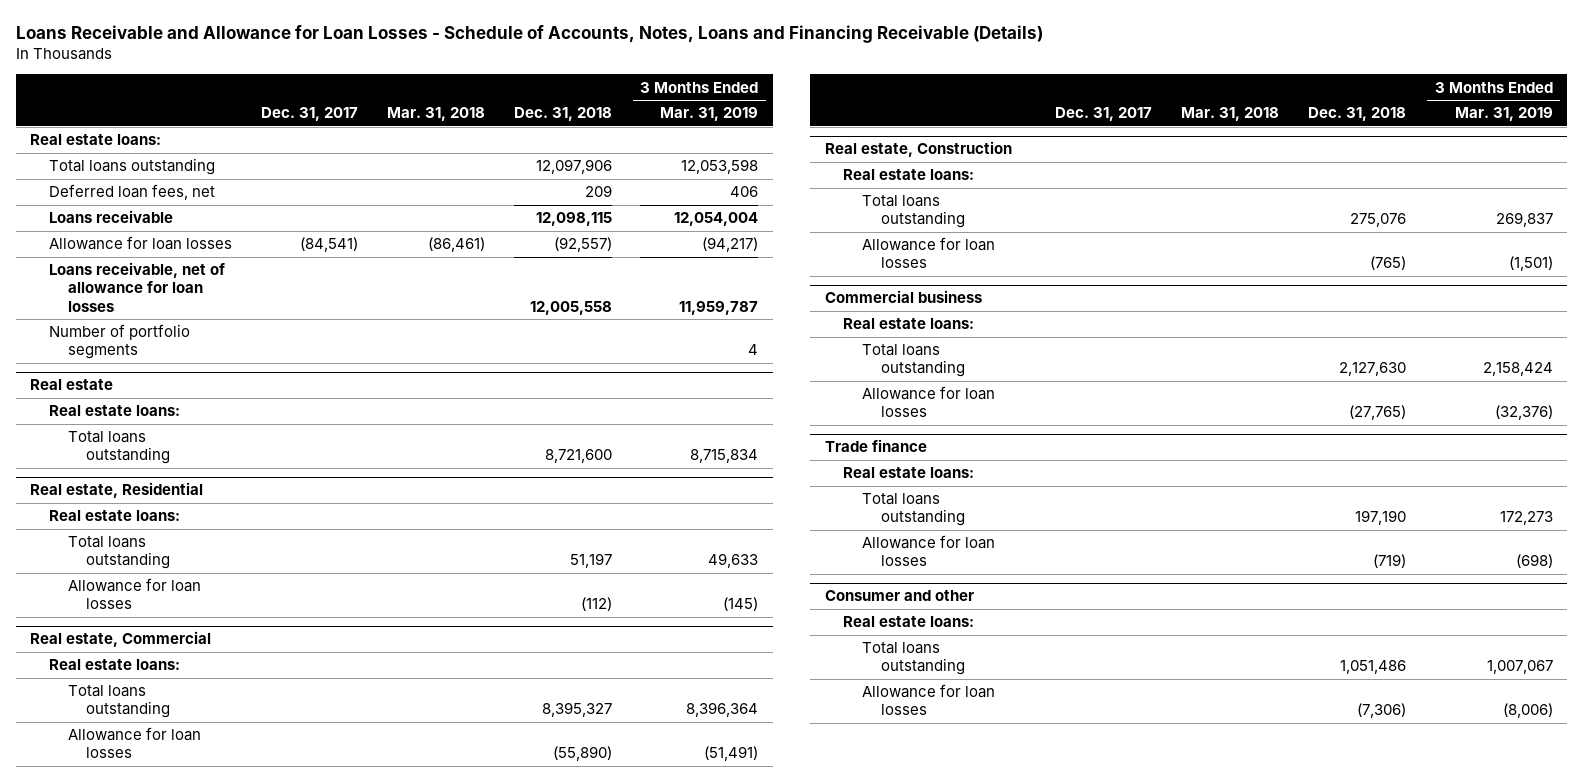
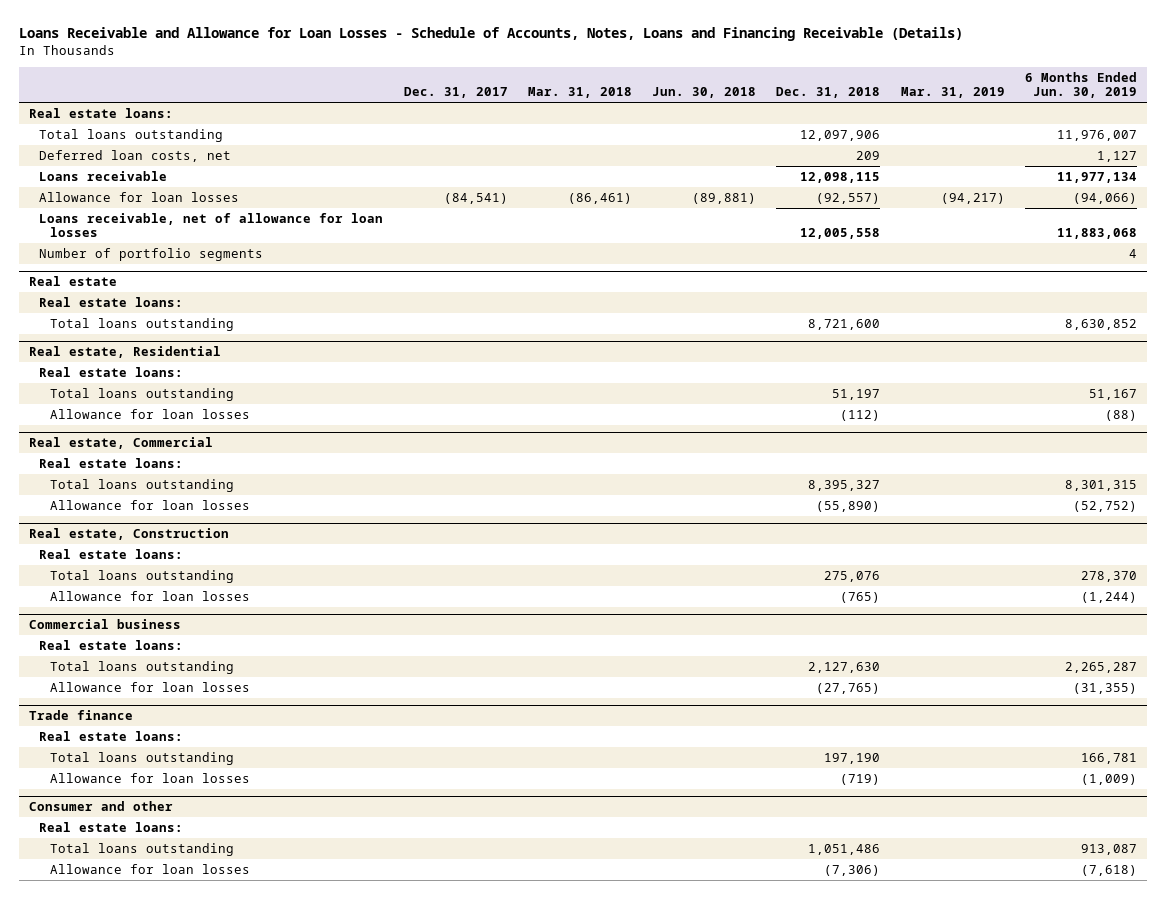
- | Dec. 31, 2017 | Mar. 31, 2018 | Dec. 31, 2018 | 3 Months Ended Mar. 31, 2019
+ | Dec. 31, 2017 | Mar. 31, 2018 | Jun. 30, 2018 | Dec. 31, 2018 | Mar. 31, 2019 | 6 Months Ended Jun. 30, 2019
- Deferred loan fees, net | | | 209 | 406
+ Deferred loan costs, net | | | | 209 | | 1,127

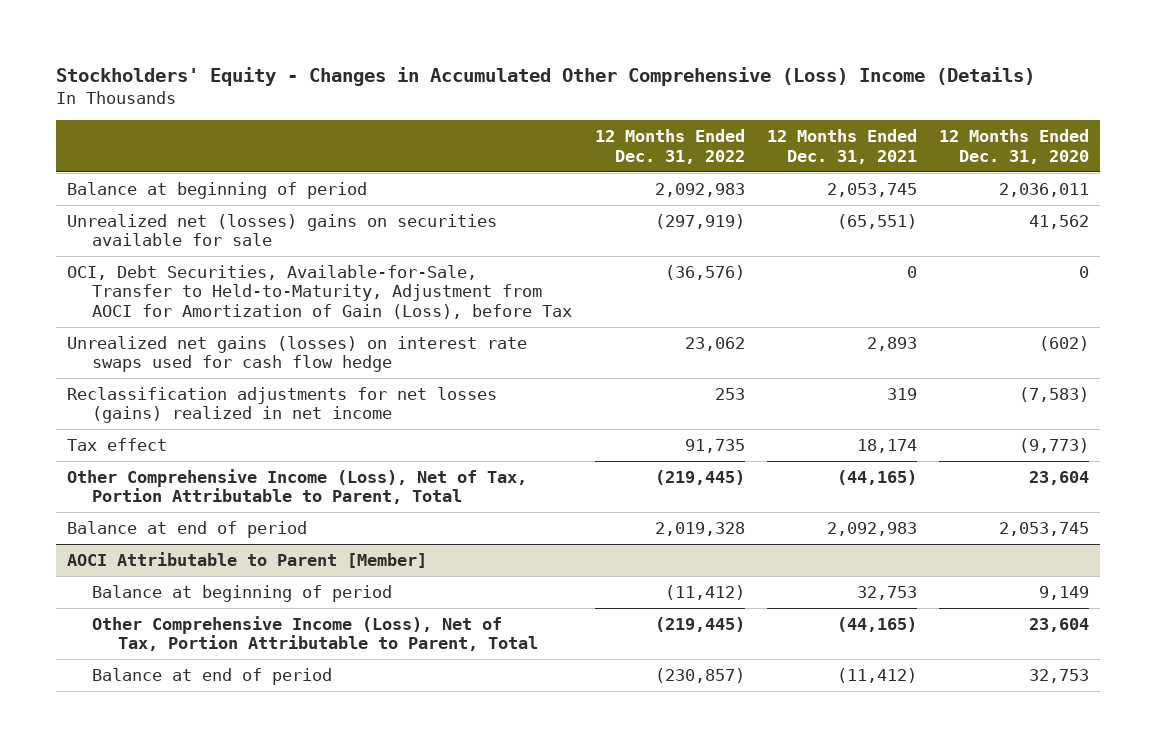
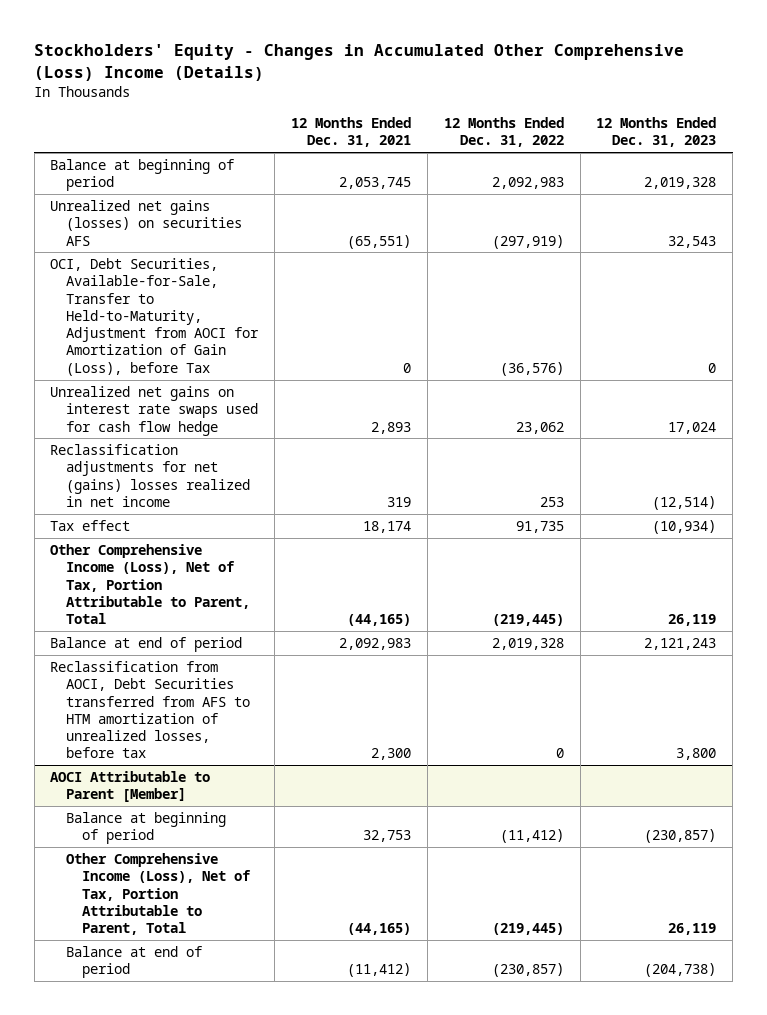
- | 12 Months Ended Dec. 31, 2022 | 12 Months Ended Dec. 31, 2021 | 12 Months Ended Dec. 31, 2020
+ | 12 Months Ended Dec. 31, 2021 | 12 Months Ended Dec. 31, 2022 | 12 Months Ended Dec. 31, 2023
- Unrealized net (losses) gains on securities available for sale | (297,919) | (65,551) | 41,562
+ Unrealized net gains (losses) on securities AFS | (65,551) | (297,919) | 32,543
- Unrealized net gains (losses) on interest rate swaps used for cash flow hedge | 23,062 | 2,893 | (602)
- Reclassification adjustments for net losses (gains) realized in net income | 253 | 319 | (7,583)
+ Unrealized net gains on interest rate swaps used for cash flow hedge | 2,893 | 23,062 | 17,024
+ Reclassification adjustments for net (gains) losses realized in net income | 319 | 253 | (12,514)
+ Reclassification from AOCI, Debt Securities transferred from AFS to HTM amortization of unrealized losses, before tax | 2,300 | 0 | 3,800

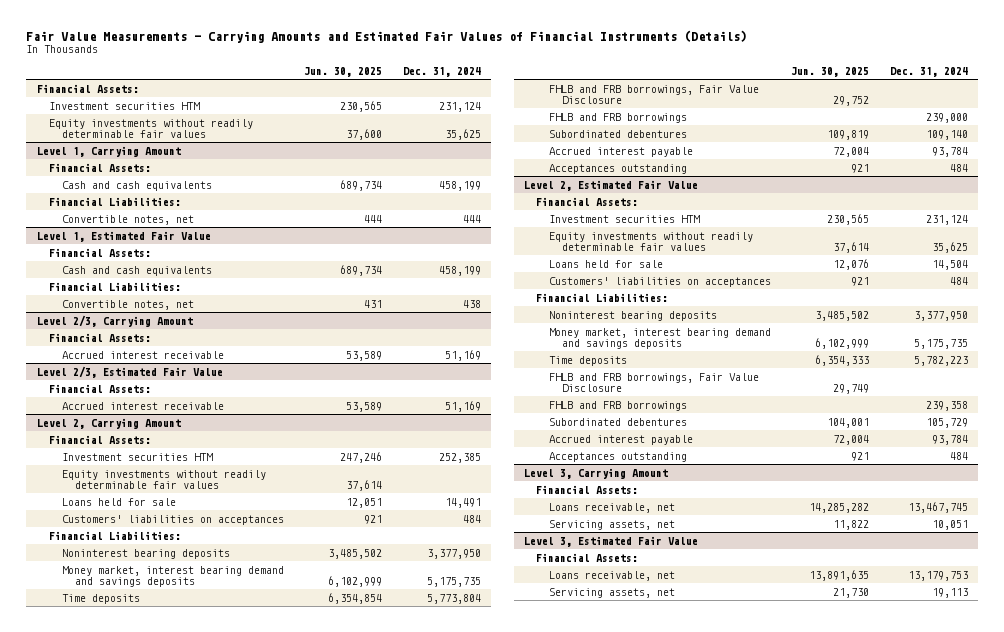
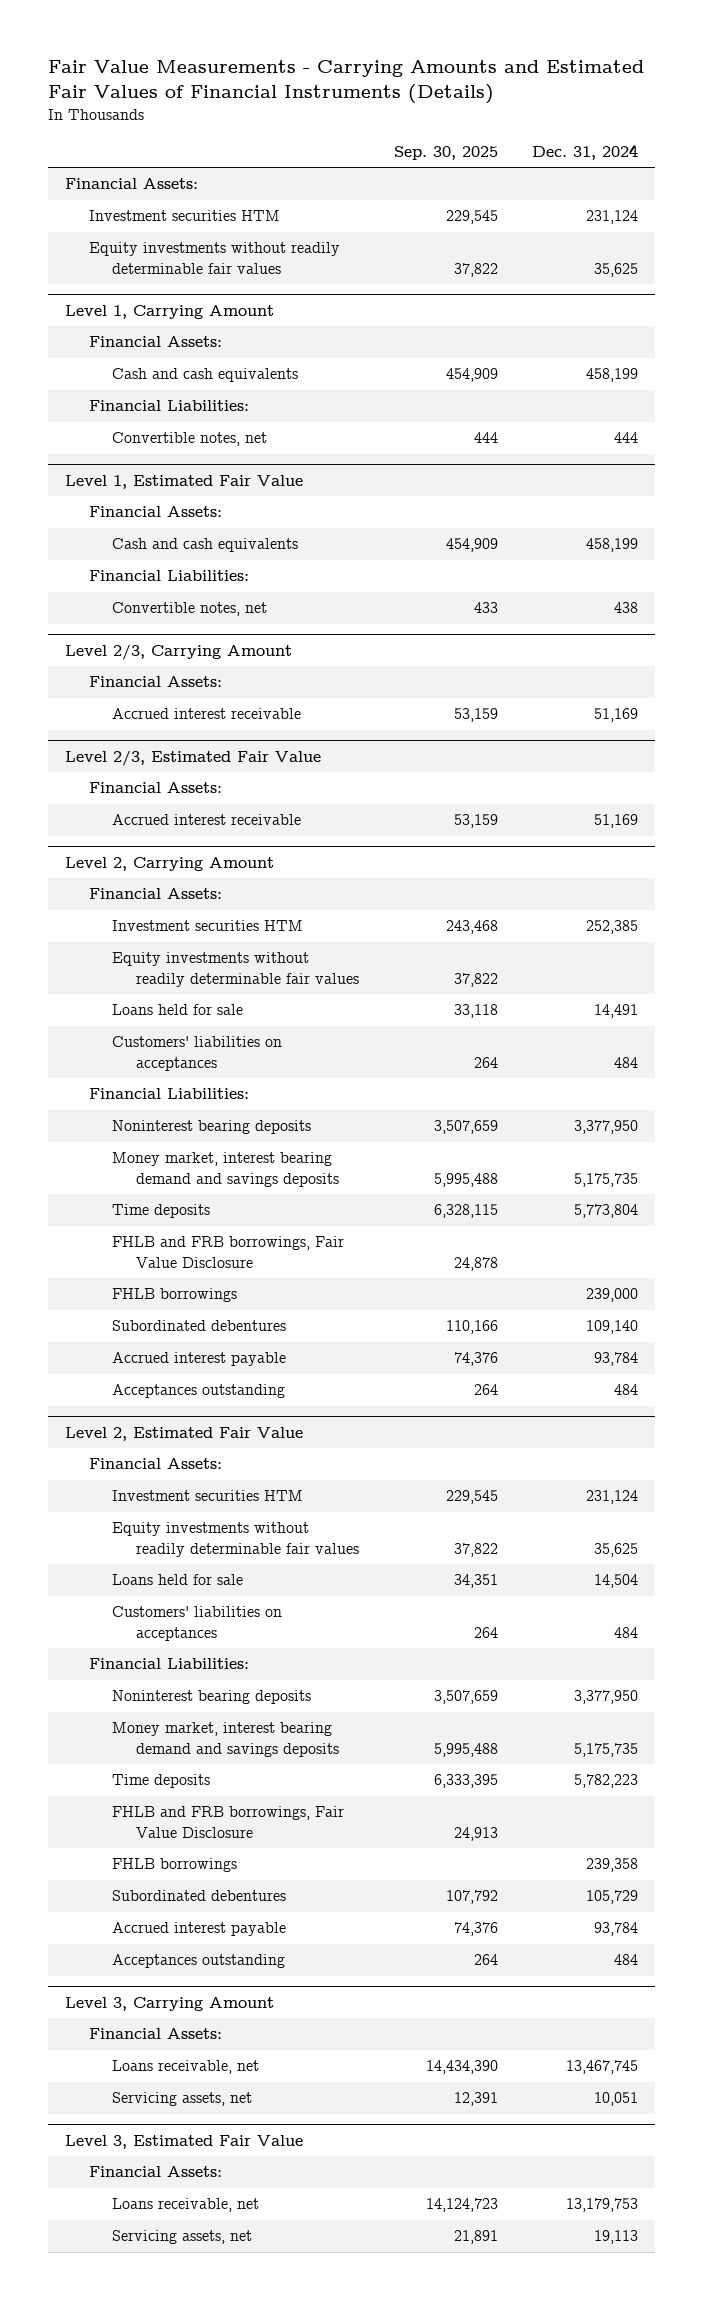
- | Jun. 30, 2025 | Dec. 31, 2024
+ | Sep. 30, 2025 | Dec. 31, 2024
@ Level 2, Carrying Amount
- FHLB and FRB borrowings | | 239,000
+ FHLB borrowings | | 239,000
@ Level 2, Estimated Fair Value
- FHLB and FRB borrowings | | 239,358
+ FHLB borrowings | | 239,358

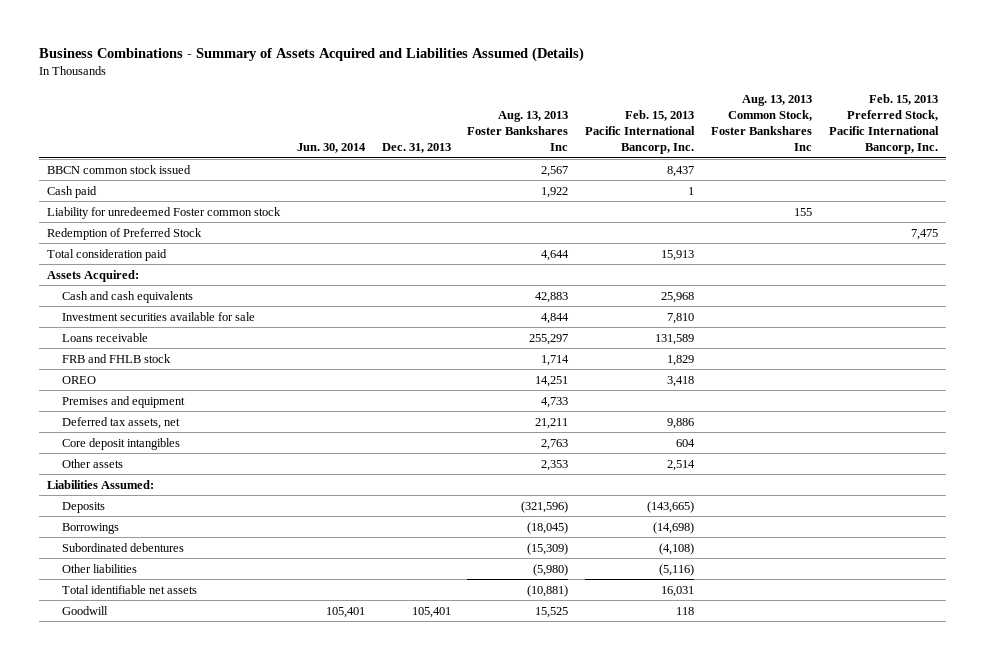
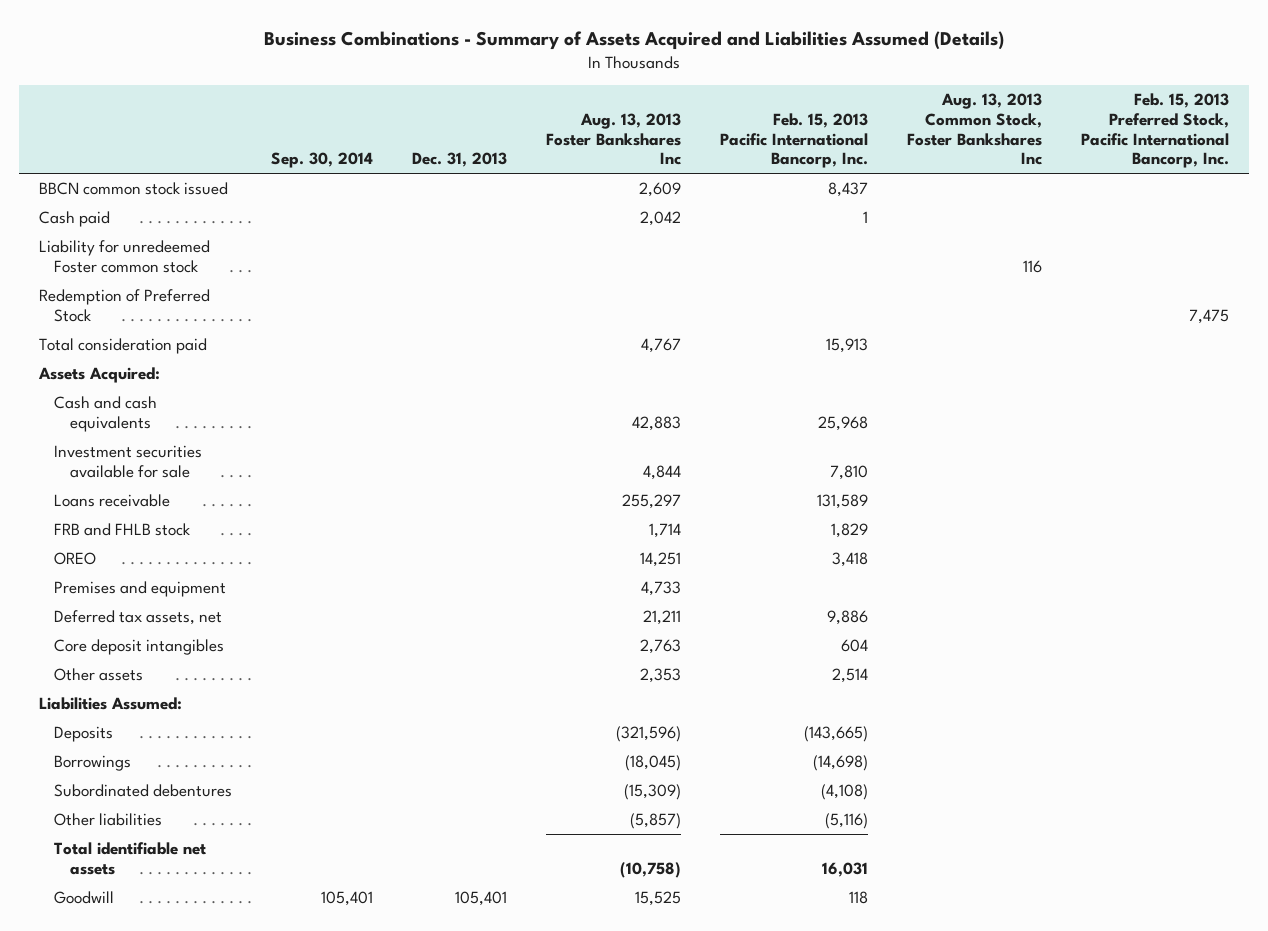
- | Jun. 30, 2014 | Dec. 31, 2013 | Aug. 13, 2013 Foster Bankshares Inc | Feb. 15, 2013 Pacific International Bancorp, Inc. | Aug. 13, 2013 Common Stock, Foster Bankshares Inc | Feb. 15, 2013 Preferred Stock, Pacific International Bancorp, Inc.
+ | Sep. 30, 2014 | Dec. 31, 2013 | Aug. 13, 2013 Foster Bankshares Inc | Feb. 15, 2013 Pacific International Bancorp, Inc. | Aug. 13, 2013 Common Stock, Foster Bankshares Inc | Feb. 15, 2013 Preferred Stock, Pacific International Bancorp, Inc.
- BBCN common stock issued | | | 2,567 | 8,437 | |
- Cash paid | | | 1,922 | 1 | |
- Liability for unredeemed Foster common stock | | | | | 155 |
+ BBCN common stock issued | | | 2,609 | 8,437 | |
+ Cash paid | | | 2,042 | 1 | |
+ Liability for unredeemed Foster common stock | | | | | 116 |
- Total consideration paid | | | 4,644 | 15,913 | |
+ Total consideration paid | | | 4,767 | 15,913 | |
- Other liabilities | | | (5,980) | (5,116) | |
- Total identifiable net assets | | | (10,881) | 16,031 | |
+ Other liabilities | | | (5,857) | (5,116) | |
+ Total identifiable net assets | | | (10,758) | 16,031 | |

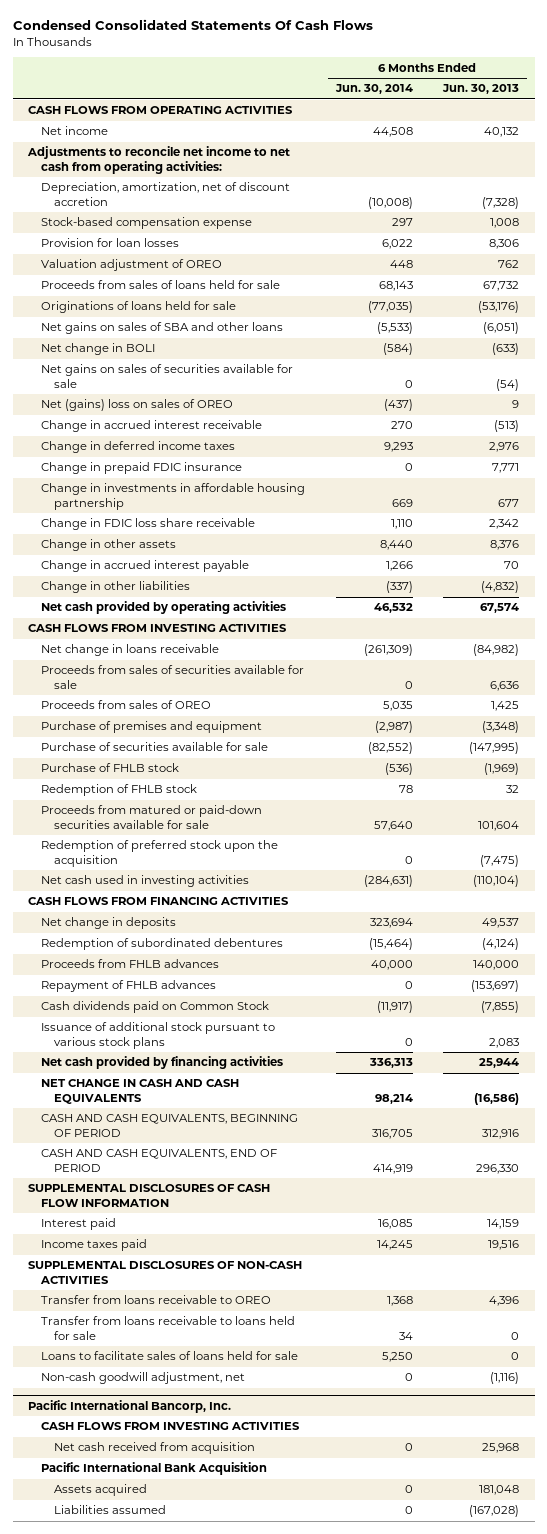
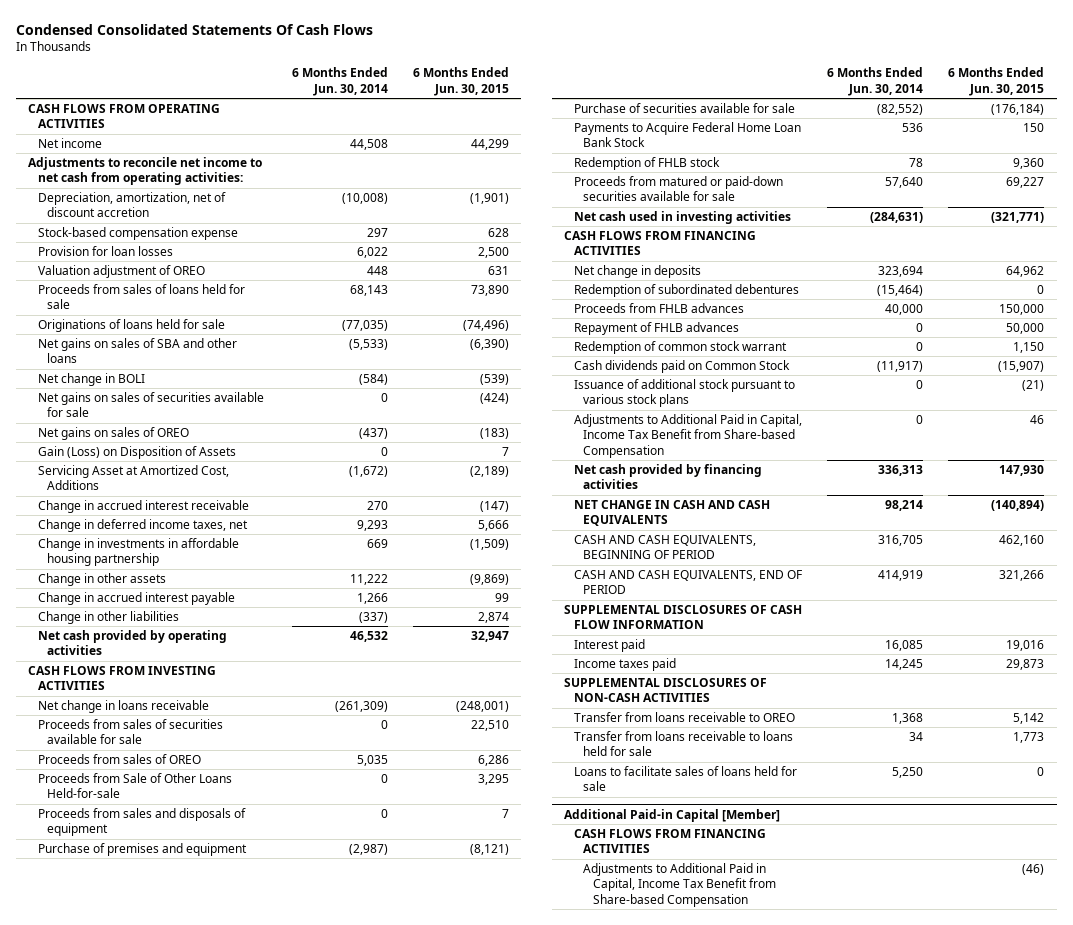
- | 6 Months Ended Jun. 30, 2014 | 6 Months Ended Jun. 30, 2013
+ | 6 Months Ended Jun. 30, 2014 | 6 Months Ended Jun. 30, 2015
- Net (gains) loss on sales of OREO | (437) | 9
+ Net gains on sales of OREO | (437) | (183)
+ Gain (Loss) on Disposition of Assets | 0 | 7
+ Servicing Asset at Amortized Cost, Additions | (1,672) | (2,189)
- Change in deferred income taxes | 9,293 | 2,976
- Change in prepaid FDIC insurance | 0 | 7,771
+ Change in deferred income taxes, net | 9,293 | 5,666
- Change in FDIC loss share receivable | 1,110 | 2,342
- Change in other assets | 8,440 | 8,376
+ Change in other assets | 11,222 | (9,869)
+ Proceeds from Sale of Other Loans Held-for-sale | 0 | 3,295
+ Proceeds from sales and disposals of equipment | 0 | 7
- Purchase of FHLB stock | (536) | (1,969)
+ Payments to Acquire Federal Home Loan Bank Stock | 536 | 150
- Redemption of preferred stock upon the acquisition | 0 | (7,475)
+ Redemption of common stock warrant | 0 | 1,150
+ Adjustments to Additional Paid in Capital, Income Tax Benefit from Share-based Compensation | 0 | 46
- Non-cash goodwill adjustment, net | 0 | (1,116)
- Pacific International Bancorp, Inc.
- CASH FLOWS FROM INVESTING ACTIVITIES
- Net cash received from acquisition | 0 | 25,968
- Pacific International Bank Acquisition
- Assets acquired | 0 | 181,048
- Liabilities assumed | 0 | (167,028)
+ Additional Paid-in Capital [Member]
+ CASH FLOWS FROM FINANCING ACTIVITIES
+ Adjustments to Additional Paid in Capital, Income Tax Benefit from Share-based Compensation | | (46)

